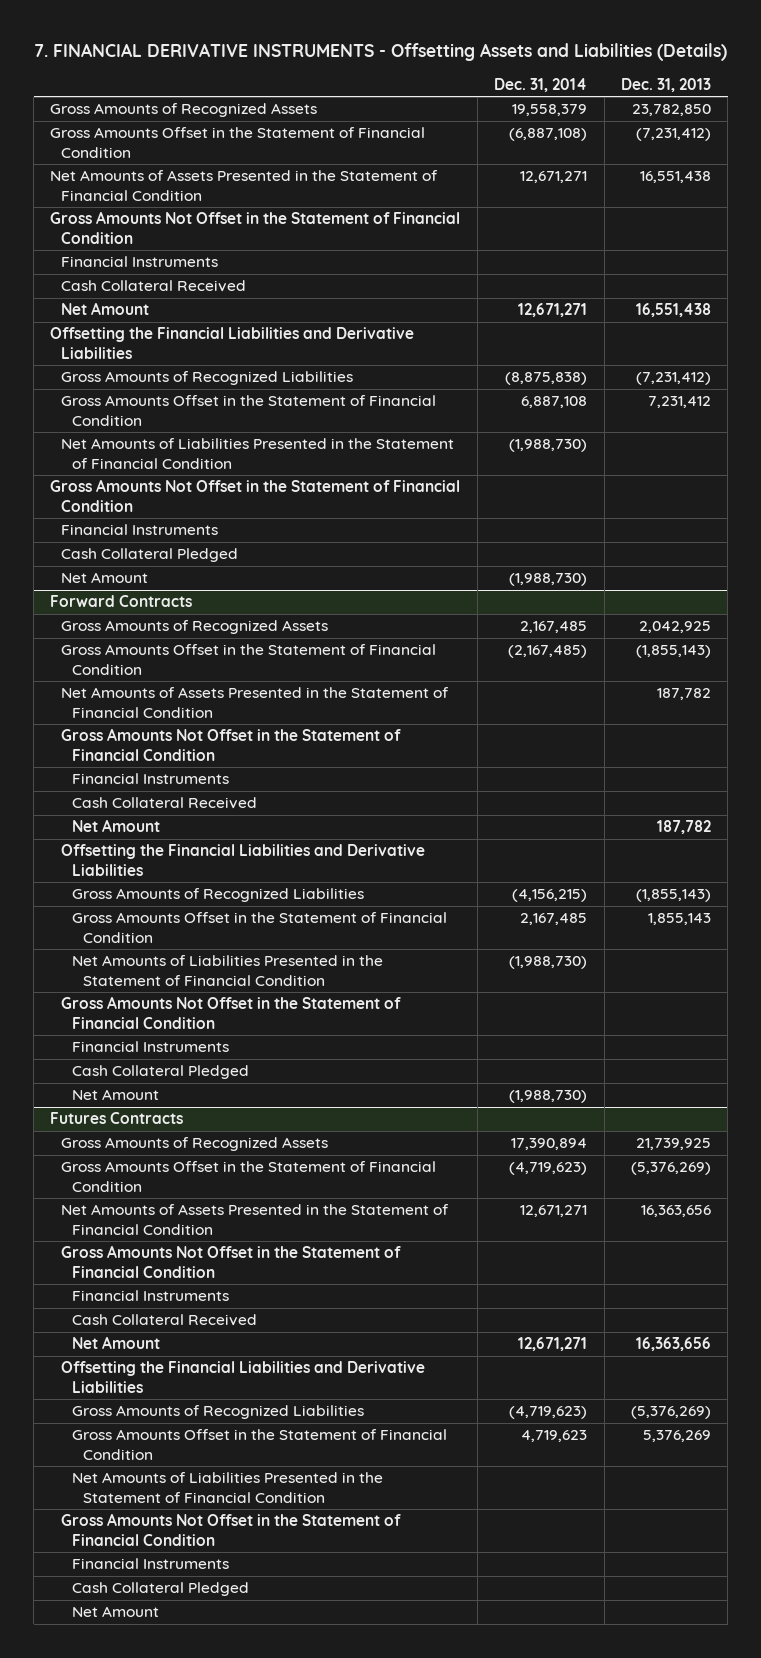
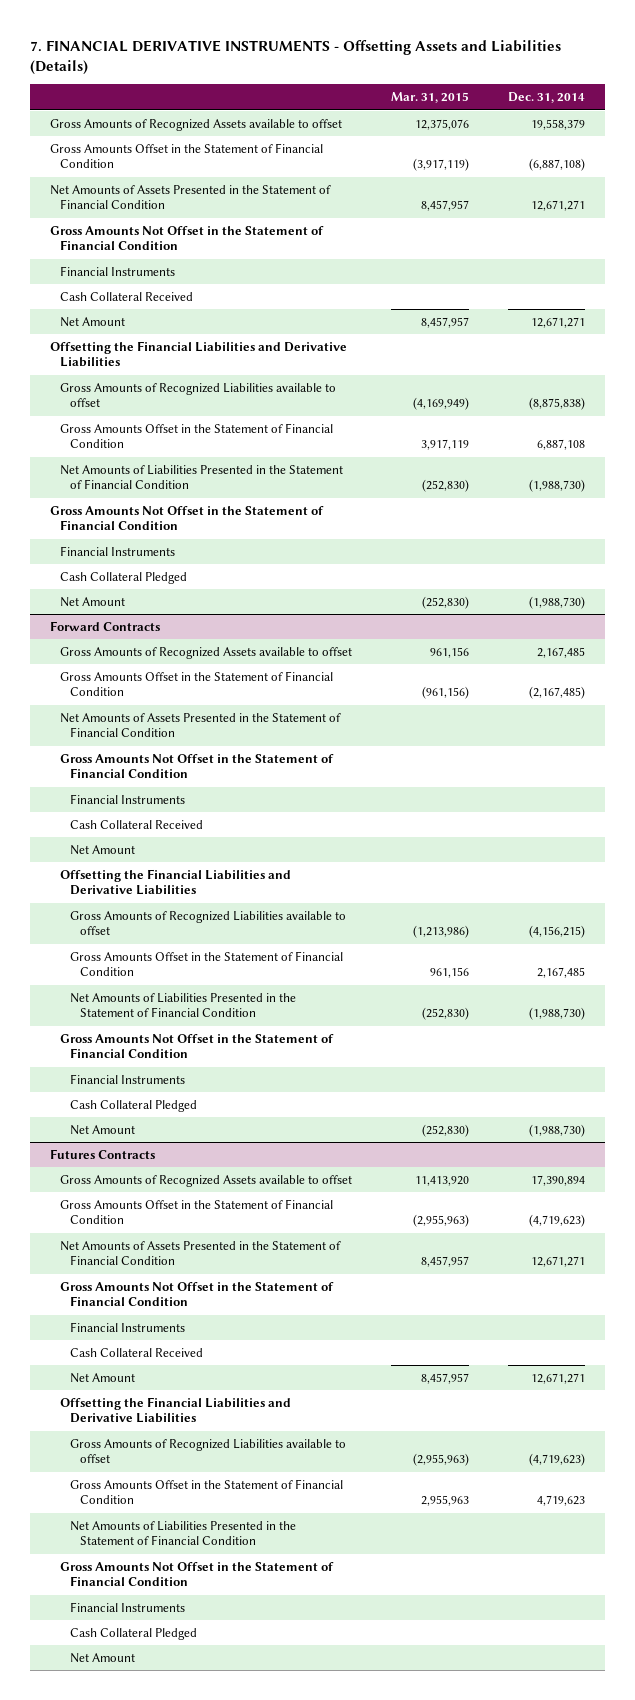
- | Dec. 31, 2014 | Dec. 31, 2013
+ | Mar. 31, 2015 | Dec. 31, 2014
- Gross Amounts of Recognized Assets | 19,558,379 | 23,782,850
+ Gross Amounts of Recognized Assets available to offset | 12,375,076 | 19,558,379
- Gross Amounts of Recognized Liabilities | (8,875,838) | (7,231,412)
+ Gross Amounts of Recognized Liabilities available to offset | (4,169,949) | (8,875,838)
@ Forward Contracts
- Gross Amounts of Recognized Assets | 2,167,485 | 2,042,925
+ Gross Amounts of Recognized Assets available to offset | 961,156 | 2,167,485
- Gross Amounts of Recognized Liabilities | (4,156,215) | (1,855,143)
+ Gross Amounts of Recognized Liabilities available to offset | (1,213,986) | (4,156,215)
@ Futures Contracts
- Gross Amounts of Recognized Assets | 17,390,894 | 21,739,925
+ Gross Amounts of Recognized Assets available to offset | 11,413,920 | 17,390,894
- Gross Amounts of Recognized Liabilities | (4,719,623) | (5,376,269)
+ Gross Amounts of Recognized Liabilities available to offset | (2,955,963) | (4,719,623)

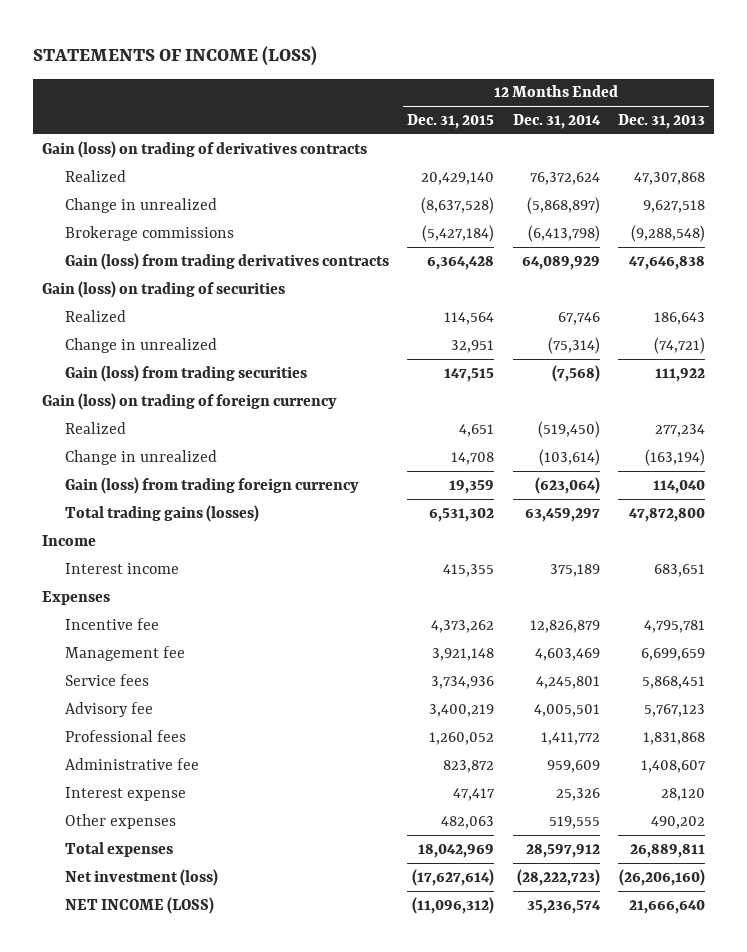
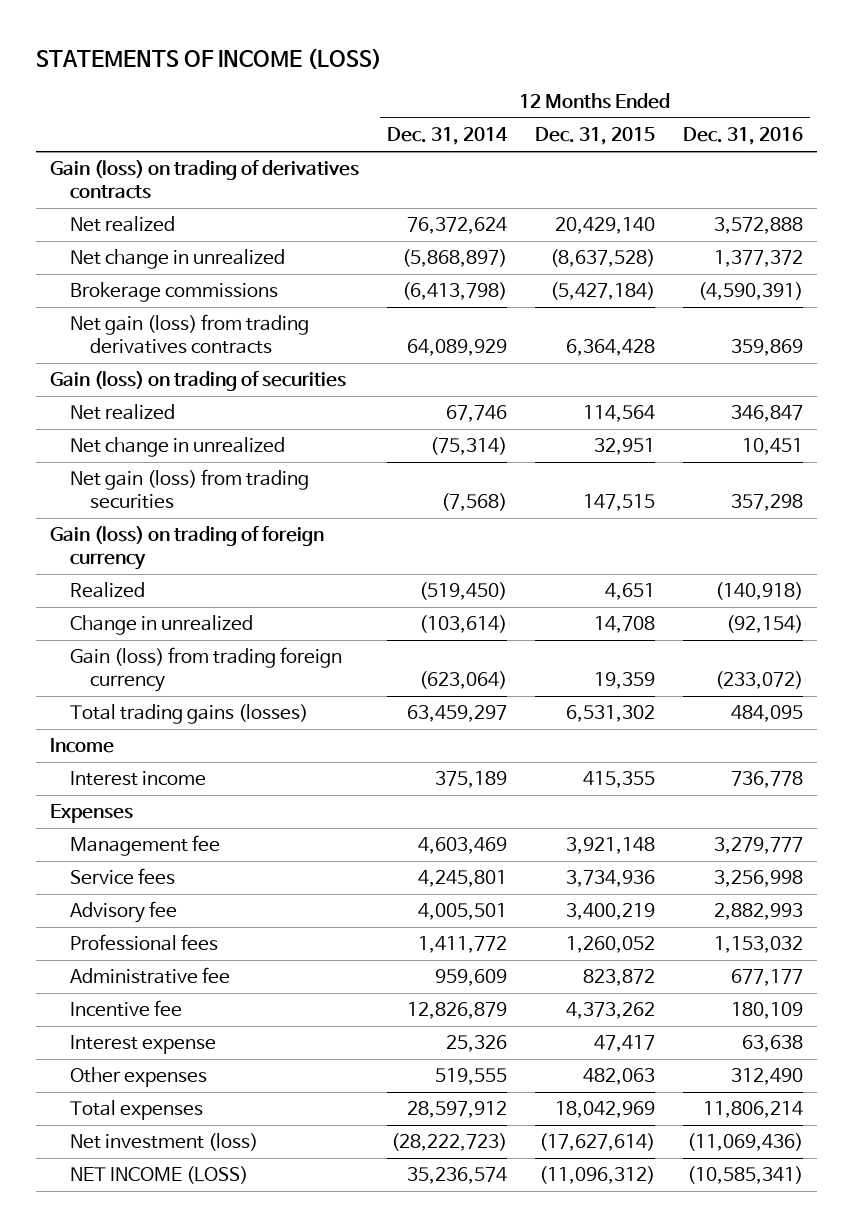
- | 12 Months Ended Dec. 31, 2015 | 12 Months Ended Dec. 31, 2014 | 12 Months Ended Dec. 31, 2013
+ | 12 Months Ended Dec. 31, 2014 | 12 Months Ended Dec. 31, 2015 | 12 Months Ended Dec. 31, 2016
- Realized | 20,429,140 | 76,372,624 | 47,307,868
- Change in unrealized | (8,637,528) | (5,868,897) | 9,627,518
+ Net realized | 76,372,624 | 20,429,140 | 3,572,888
+ Net change in unrealized | (5,868,897) | (8,637,528) | 1,377,372
- Gain (loss) from trading derivatives contracts | 6,364,428 | 64,089,929 | 47,646,838
+ Net gain (loss) from trading derivatives contracts | 64,089,929 | 6,364,428 | 359,869
- Realized | 114,564 | 67,746 | 186,643
- Change in unrealized | 32,951 | (75,314) | (74,721)
- Gain (loss) from trading securities | 147,515 | (7,568) | 111,922
+ Net realized | 67,746 | 114,564 | 346,847
+ Net change in unrealized | (75,314) | 32,951 | 10,451
+ Net gain (loss) from trading securities | (7,568) | 147,515 | 357,298
moved down: Incentive fee | 12,826,879 | 4,373,262 | 180,109

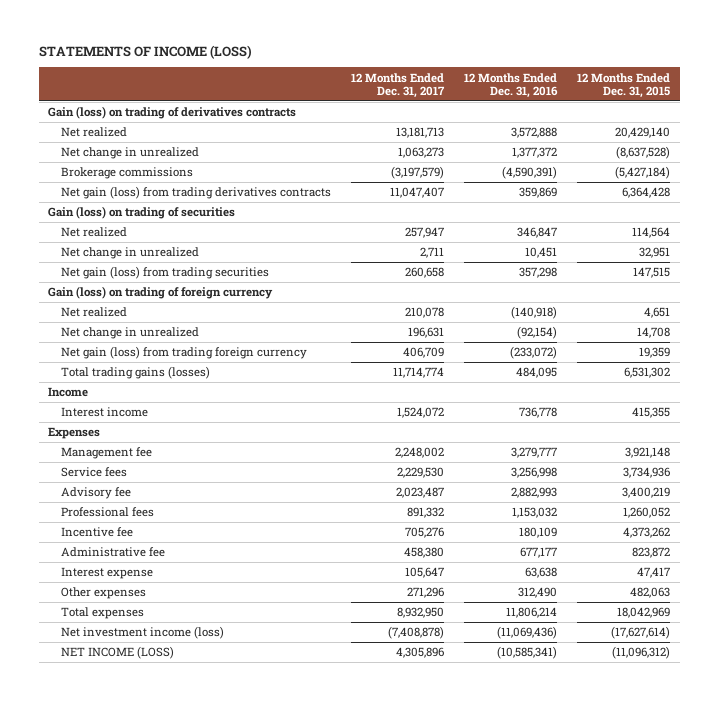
- | 12 Months Ended Dec. 31, 2014 | 12 Months Ended Dec. 31, 2015 | 12 Months Ended Dec. 31, 2016
+ | 12 Months Ended Dec. 31, 2017 | 12 Months Ended Dec. 31, 2016 | 12 Months Ended Dec. 31, 2015
- Realized | (519,450) | 4,651 | (140,918)
- Change in unrealized | (103,614) | 14,708 | (92,154)
- Gain (loss) from trading foreign currency | (623,064) | 19,359 | (233,072)
+ Net realized | 210,078 | (140,918) | 4,651
+ Net change in unrealized | 196,631 | (92,154) | 14,708
+ Net gain (loss) from trading foreign currency | 406,709 | (233,072) | 19,359
moved down: Administrative fee | 458,380 | 677,177 | 823,872
- Net investment (loss) | (28,222,723) | (17,627,614) | (11,069,436)
+ Net investment income (loss) | (7,408,878) | (11,069,436) | (17,627,614)

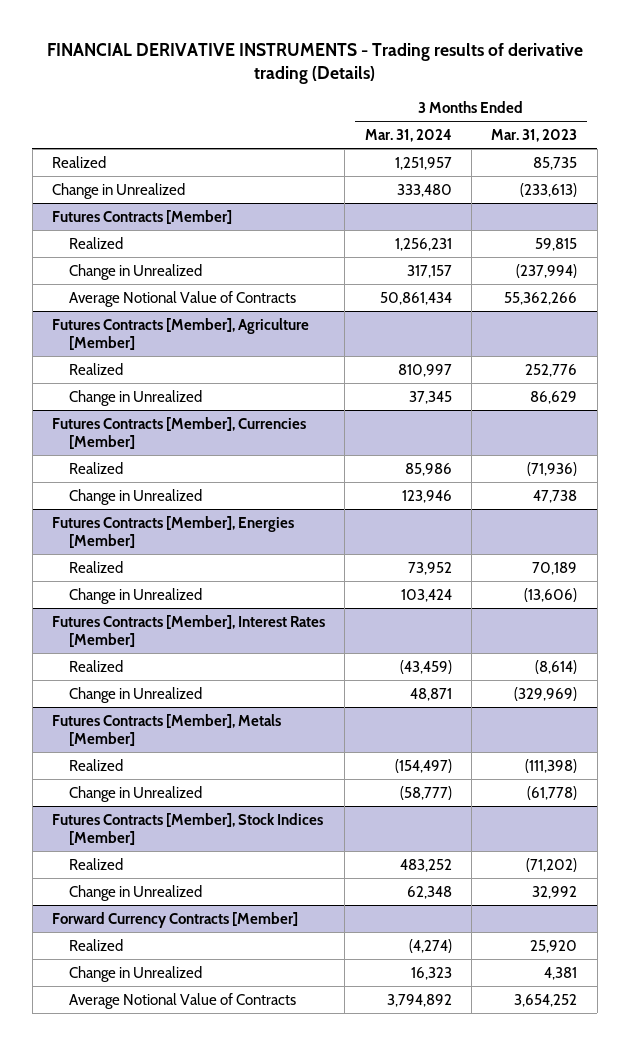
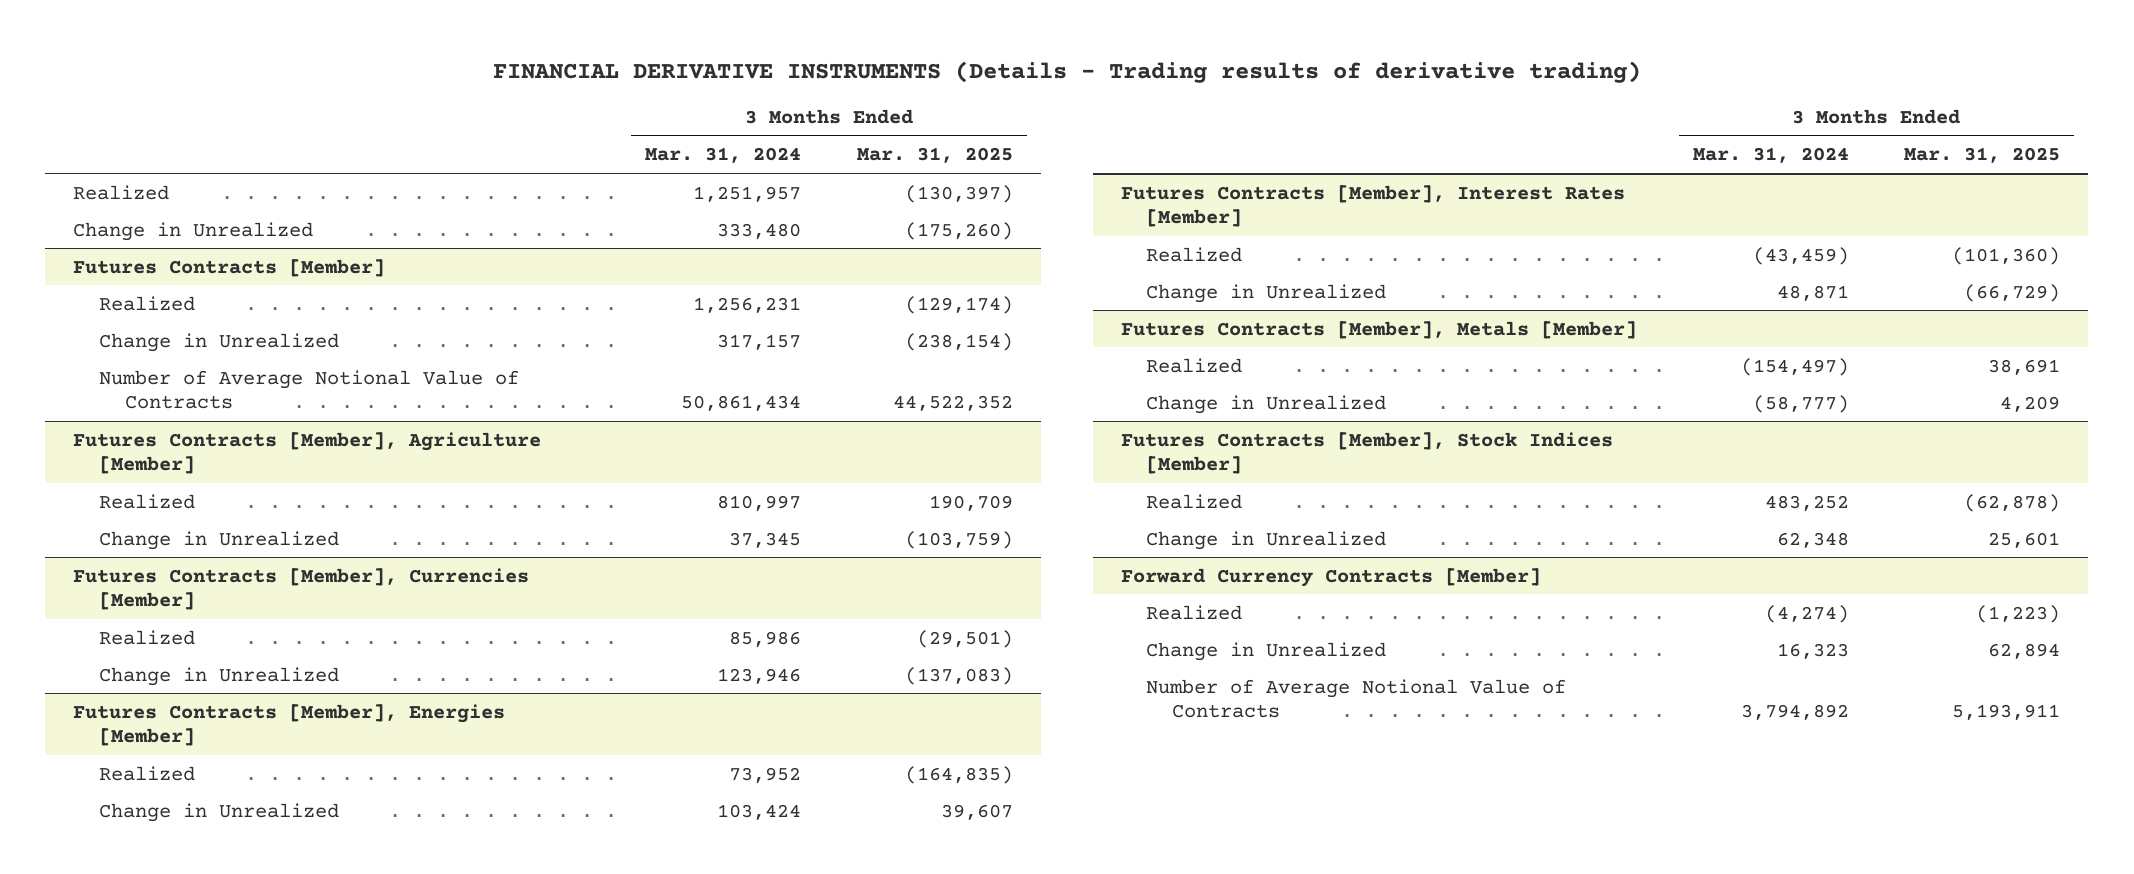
- FINANCIAL DERIVATIVE INSTRUMENTS - Trading results of derivative trading (Details)
+ FINANCIAL DERIVATIVE INSTRUMENTS (Details - Trading results of derivative trading)
- | 3 Months Ended Mar. 31, 2024 | 3 Months Ended Mar. 31, 2023
+ | 3 Months Ended Mar. 31, 2024 | 3 Months Ended Mar. 31, 2025
@ Futures Contracts [Member]
- Average Notional Value of Contracts | 50,861,434 | 55,362,266
+ Number of Average Notional Value of Contracts | 50,861,434 | 44,522,352
@ Forward Currency Contracts [Member]
- Average Notional Value of Contracts | 3,794,892 | 3,654,252
+ Number of Average Notional Value of Contracts | 3,794,892 | 5,193,911

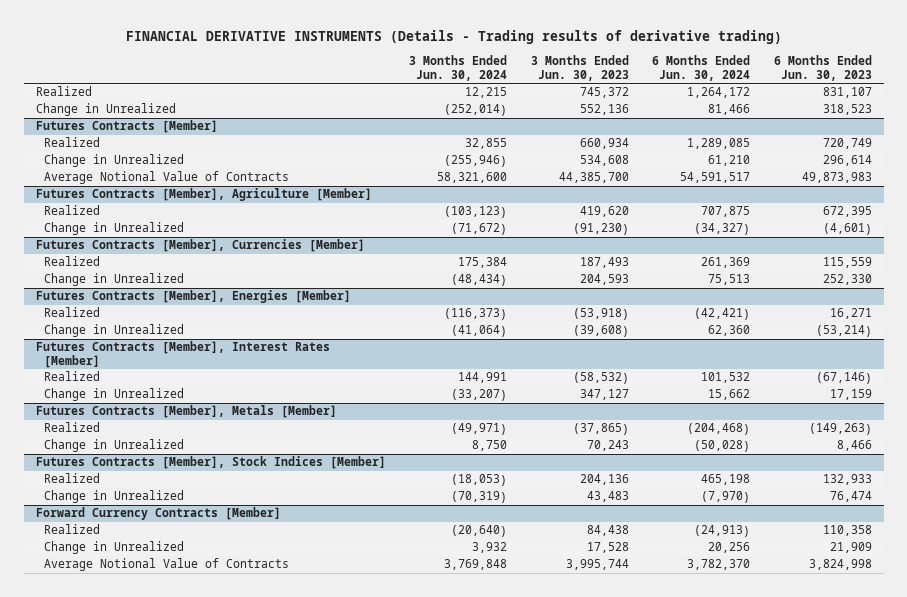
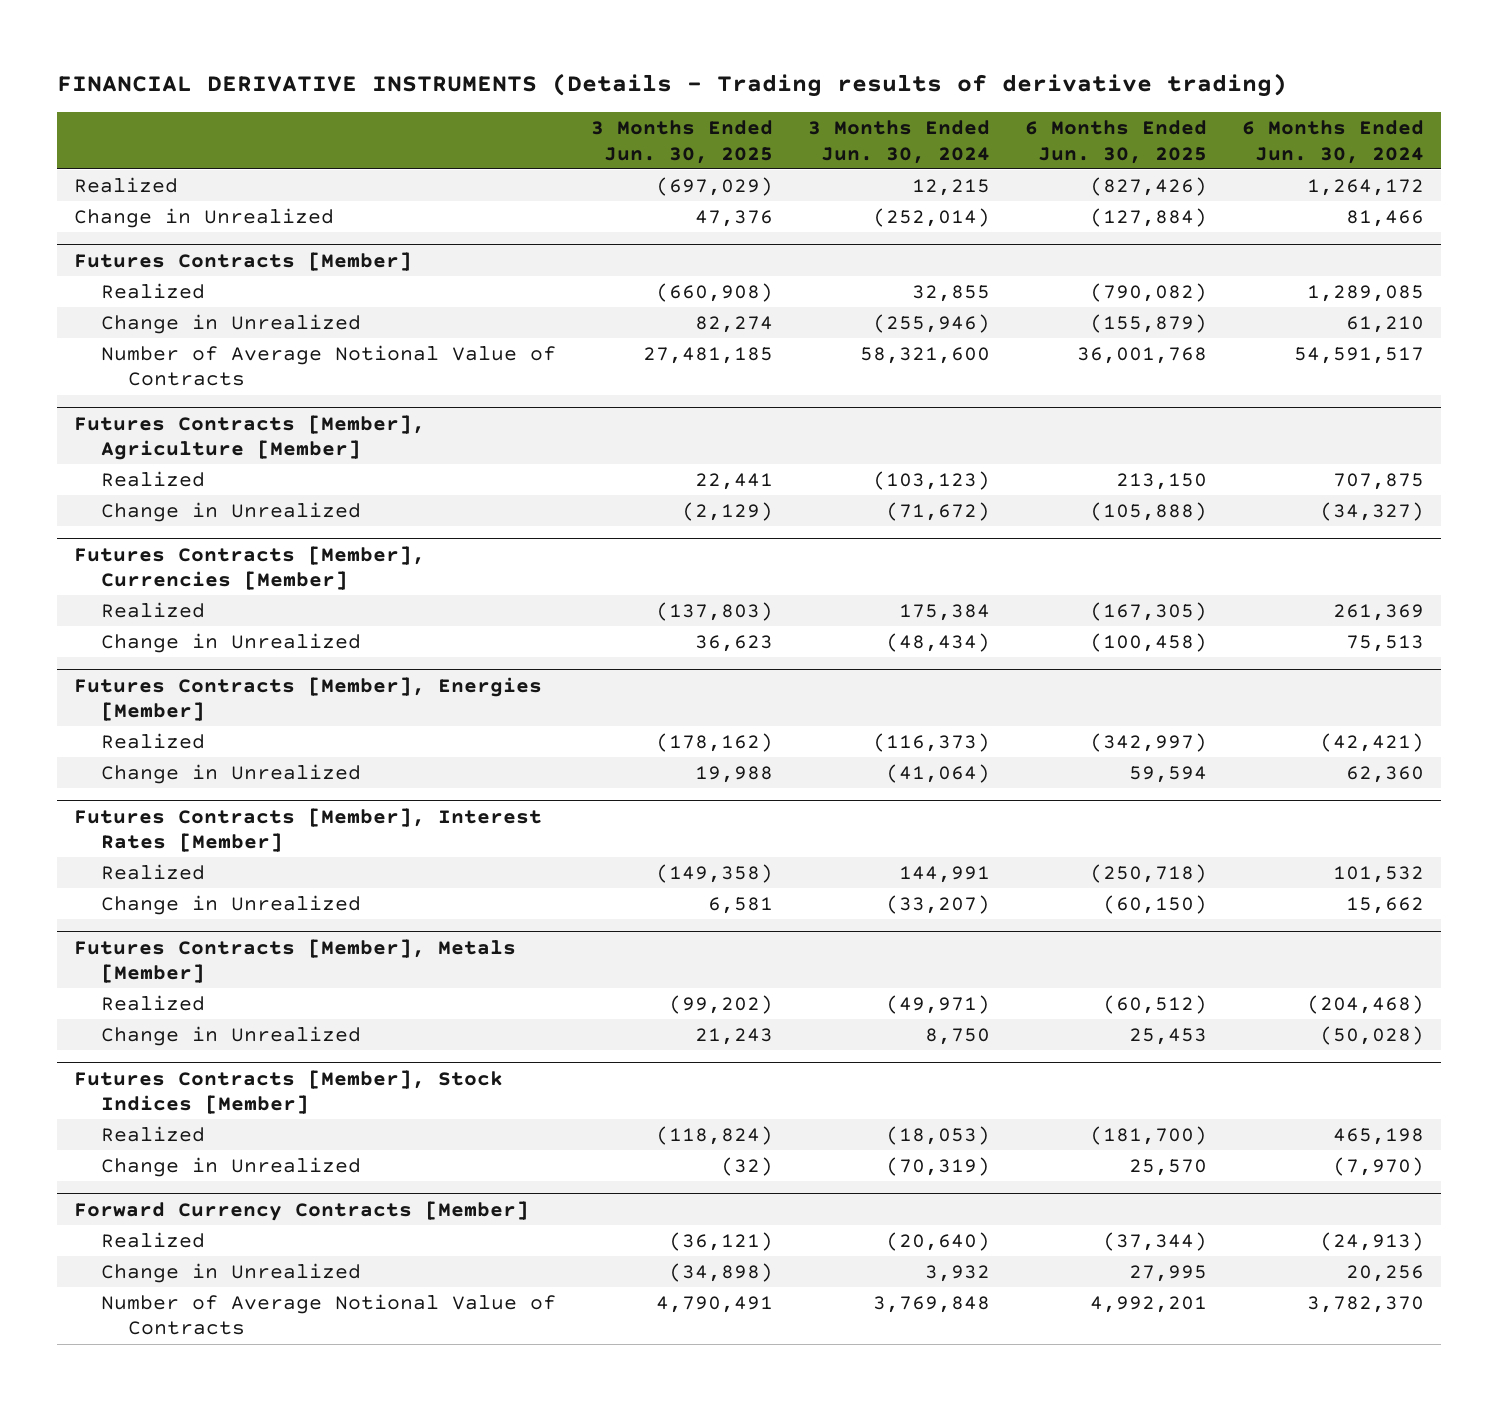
- | 3 Months Ended Jun. 30, 2024 | 3 Months Ended Jun. 30, 2023 | 6 Months Ended Jun. 30, 2024 | 6 Months Ended Jun. 30, 2023
+ | 3 Months Ended Jun. 30, 2025 | 3 Months Ended Jun. 30, 2024 | 6 Months Ended Jun. 30, 2025 | 6 Months Ended Jun. 30, 2024
@ Futures Contracts [Member]
- Average Notional Value of Contracts | 58,321,600 | 44,385,700 | 54,591,517 | 49,873,983
+ Number of Average Notional Value of Contracts | 27,481,185 | 58,321,600 | 36,001,768 | 54,591,517
@ Forward Currency Contracts [Member]
- Average Notional Value of Contracts | 3,769,848 | 3,995,744 | 3,782,370 | 3,824,998
+ Number of Average Notional Value of Contracts | 4,790,491 | 3,769,848 | 4,992,201 | 3,782,370

